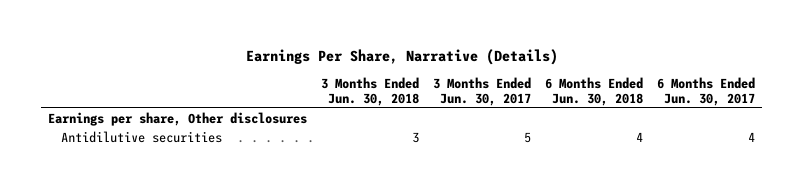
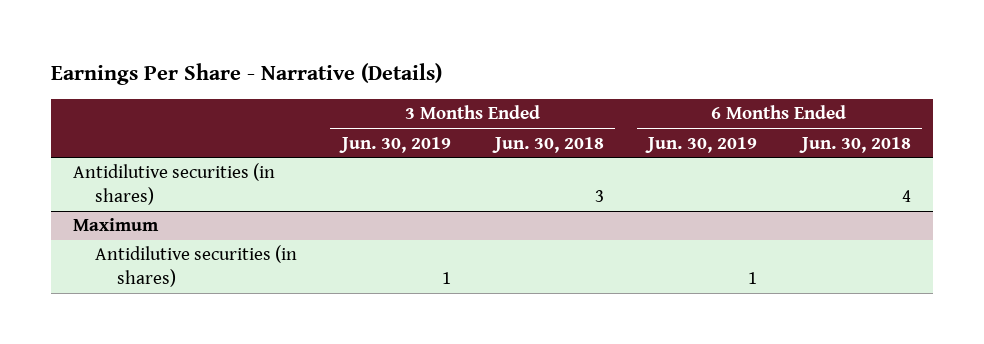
- Earnings Per Share, Narrative (Details)
+ Earnings Per Share - Narrative (Details)
- | 3 Months Ended Jun. 30, 2018 | 3 Months Ended Jun. 30, 2017 | 6 Months Ended Jun. 30, 2018 | 6 Months Ended Jun. 30, 2017
+ | 3 Months Ended Jun. 30, 2019 | 3 Months Ended Jun. 30, 2018 | 6 Months Ended Jun. 30, 2019 | 6 Months Ended Jun. 30, 2018
- Earnings per share, Other disclosures
- Antidilutive securities | 3 | 5 | 4 | 4
+ Antidilutive securities (in shares) | | 3 | | 4
+ Maximum
+ Antidilutive securities (in shares) | 1 | | 1 |

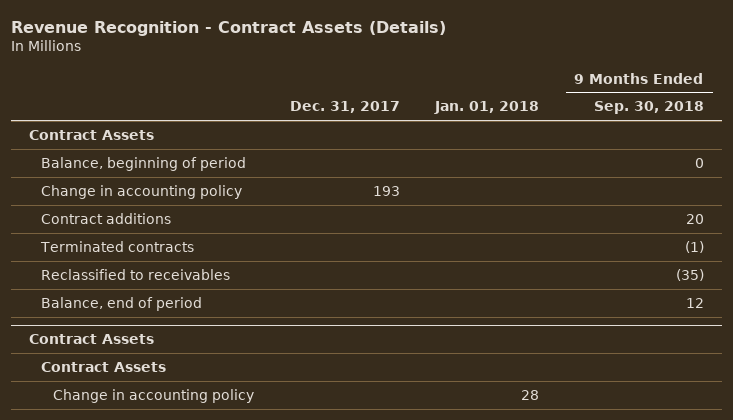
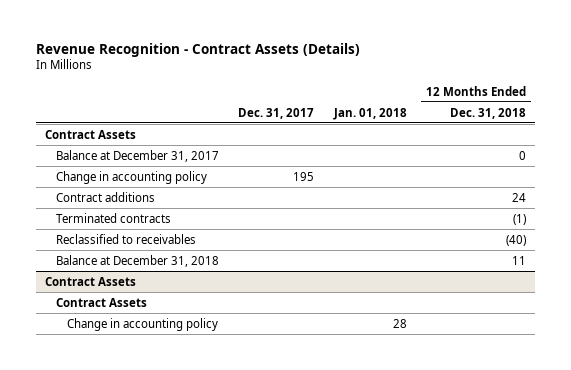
- | Dec. 31, 2017 | Jan. 01, 2018 | 9 Months Ended Sep. 30, 2018
+ | Dec. 31, 2017 | Jan. 01, 2018 | 12 Months Ended Dec. 31, 2018
- Balance, beginning of period | | | 0
- Change in accounting policy | 193 | |
+ Balance at December 31, 2017 | | | 0
+ Change in accounting policy | 195 | |
- Balance, end of period | | | 12
+ Balance at December 31, 2018 | | | 11

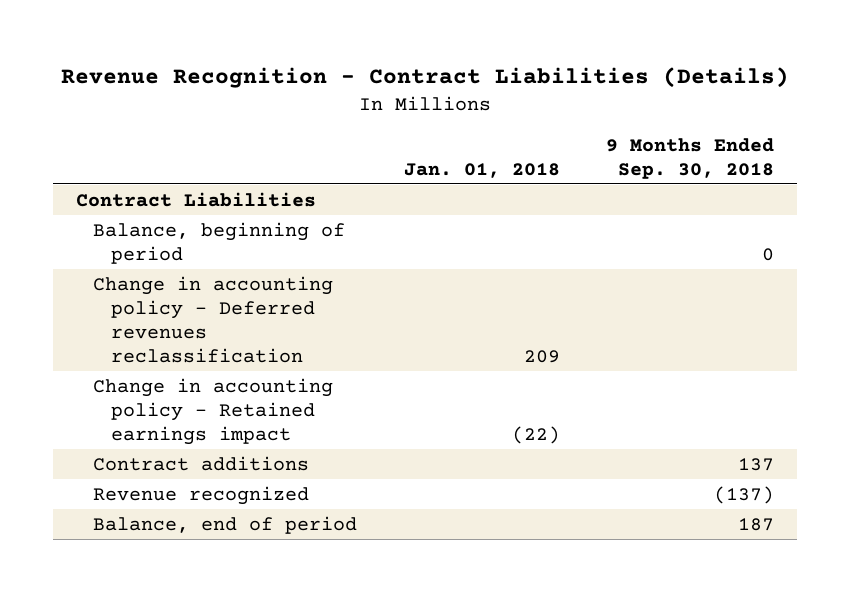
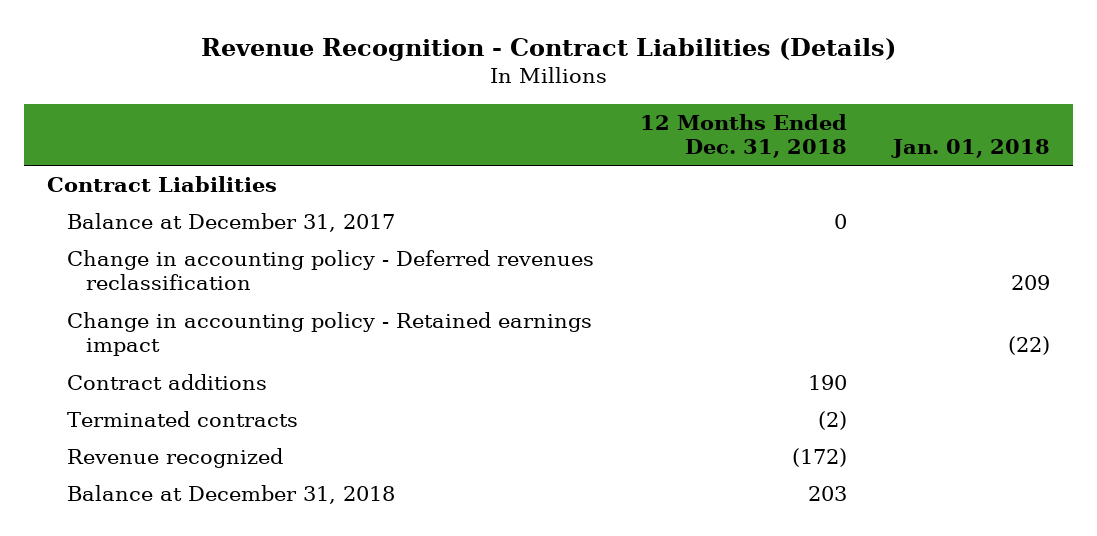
- | Jan. 01, 2018 | 9 Months Ended Sep. 30, 2018
+ | 12 Months Ended Dec. 31, 2018 | Jan. 01, 2018
- Balance, beginning of period | | 0
+ Balance at December 31, 2017 | 0 |
+ Terminated contracts | (2) |
- Balance, end of period | | 187
+ Balance at December 31, 2018 | 203 |

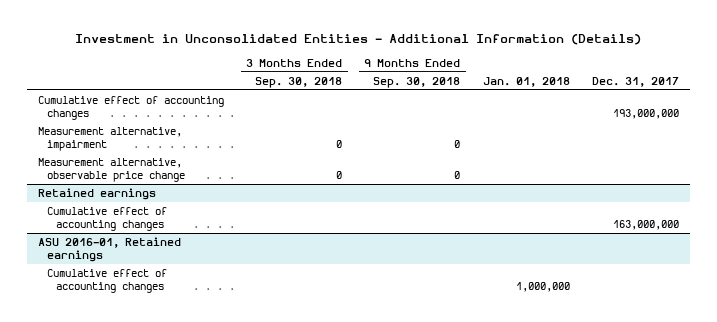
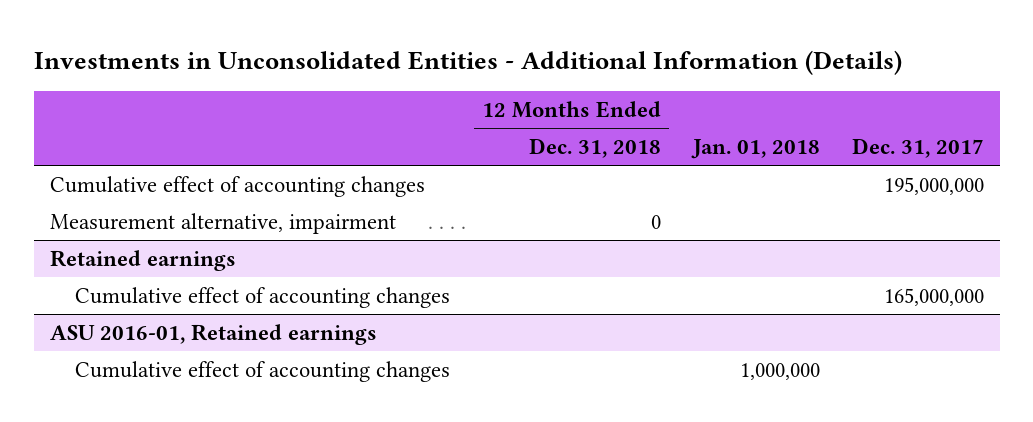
- Investment in Unconsolidated Entities - Additional Information (Details)
+ Investments in Unconsolidated Entities - Additional Information (Details)
- | 3 Months Ended Sep. 30, 2018 | 9 Months Ended Sep. 30, 2018 | Jan. 01, 2018 | Dec. 31, 2017
+ | 12 Months Ended Dec. 31, 2018 | Jan. 01, 2018 | Dec. 31, 2017
- Cumulative effect of accounting changes | | | | 193,000,000
+ Cumulative effect of accounting changes | | | 195,000,000
- Measurement alternative, observable price change | 0 | 0 | |
@ Retained earnings
- Cumulative effect of accounting changes | | | | 163,000,000
+ Cumulative effect of accounting changes | | | 165,000,000

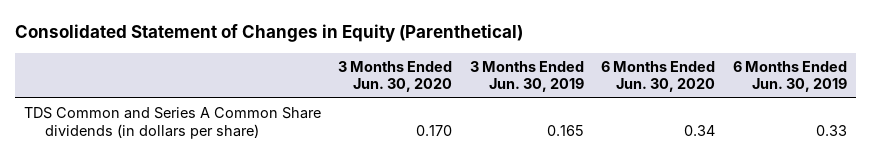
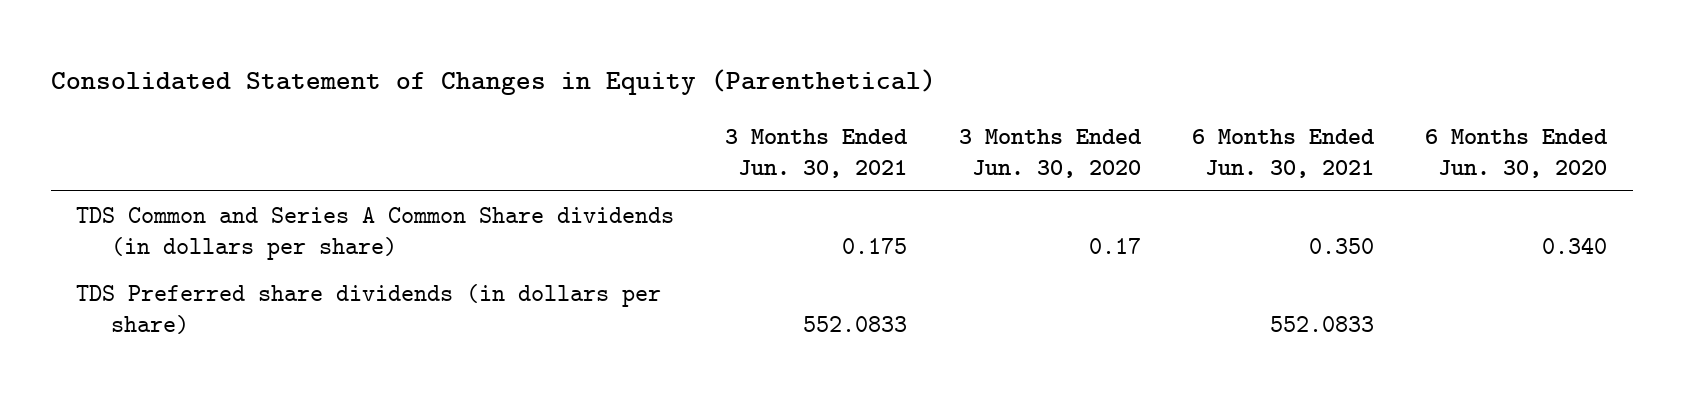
- | 3 Months Ended Jun. 30, 2020 | 3 Months Ended Jun. 30, 2019 | 6 Months Ended Jun. 30, 2020 | 6 Months Ended Jun. 30, 2019
+ | 3 Months Ended Jun. 30, 2021 | 3 Months Ended Jun. 30, 2020 | 6 Months Ended Jun. 30, 2021 | 6 Months Ended Jun. 30, 2020
- TDS Common and Series A Common Share dividends (in dollars per share) | 0.170 | 0.165 | 0.34 | 0.33
+ TDS Common and Series A Common Share dividends (in dollars per share) | 0.175 | 0.17 | 0.350 | 0.340
+ TDS Preferred share dividends (in dollars per share) | 552.0833 | | 552.0833 |

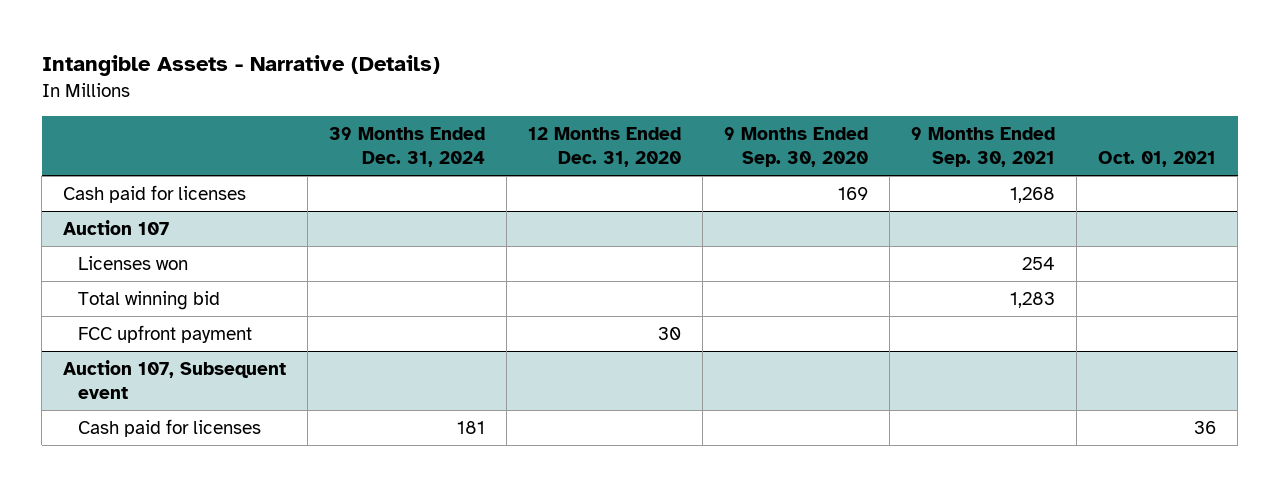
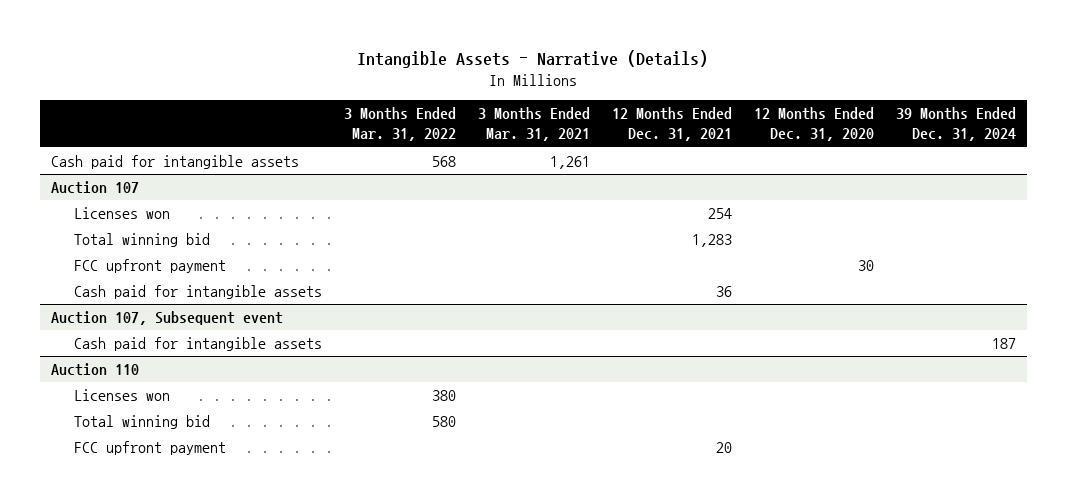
- | 39 Months Ended Dec. 31, 2024 | 12 Months Ended Dec. 31, 2020 | 9 Months Ended Sep. 30, 2020 | 9 Months Ended Sep. 30, 2021 | Oct. 01, 2021
+ | 3 Months Ended Mar. 31, 2022 | 3 Months Ended Mar. 31, 2021 | 12 Months Ended Dec. 31, 2021 | 12 Months Ended Dec. 31, 2020 | 39 Months Ended Dec. 31, 2024
- Cash paid for licenses | | | 169 | 1,268 |
+ Cash paid for intangible assets | 568 | 1,261 | | |
@ Auction 107
+ Cash paid for intangible assets | | | 36 | |
@ Auction 107, Subsequent event
- Cash paid for licenses | 181 | | | | 36
+ Cash paid for intangible assets | | | | | 187
+ Auction 110
+ Licenses won | 380 | | | |
+ Total winning bid | 580 | | | |
+ FCC upfront payment | | | 20 | |

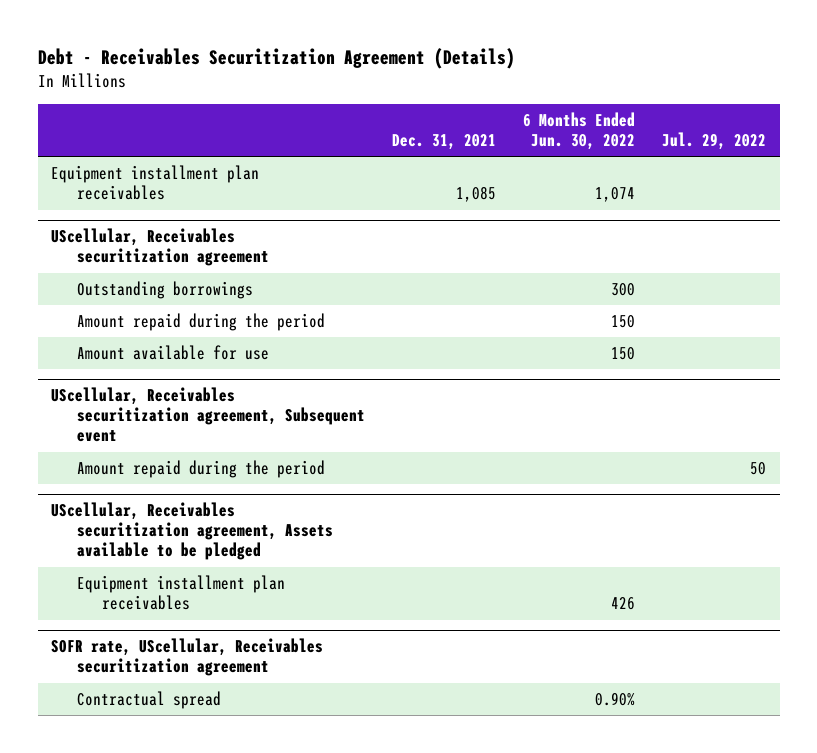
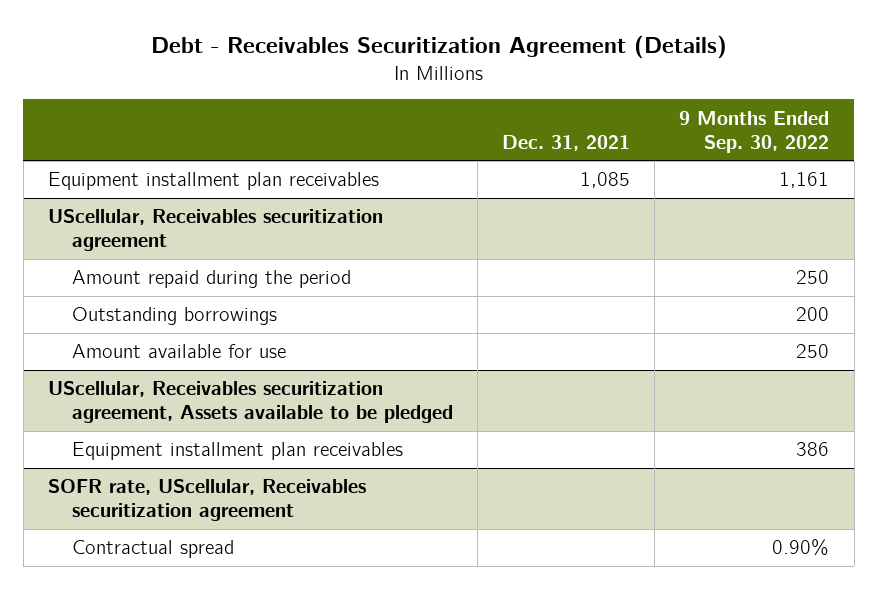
- | Dec. 31, 2021 | 6 Months Ended Jun. 30, 2022 | Jul. 29, 2022
+ | Dec. 31, 2021 | 9 Months Ended Sep. 30, 2022
@ UScellular, Receivables securitization agreement
moved down: Outstanding borrowings | | 200
- UScellular, Receivables securitization agreement, Subsequent event
- Amount repaid during the period | | | 50

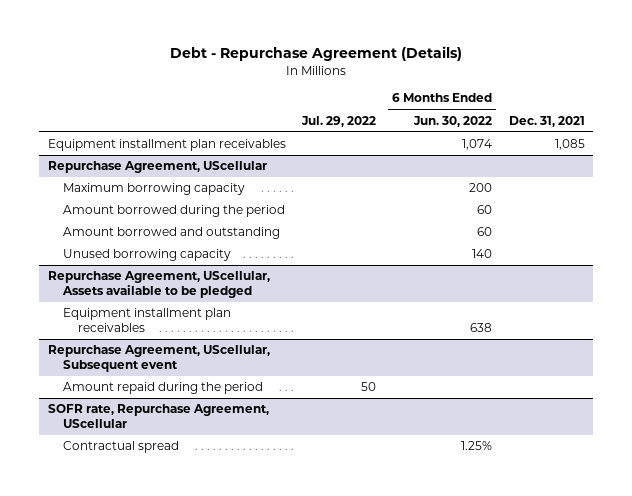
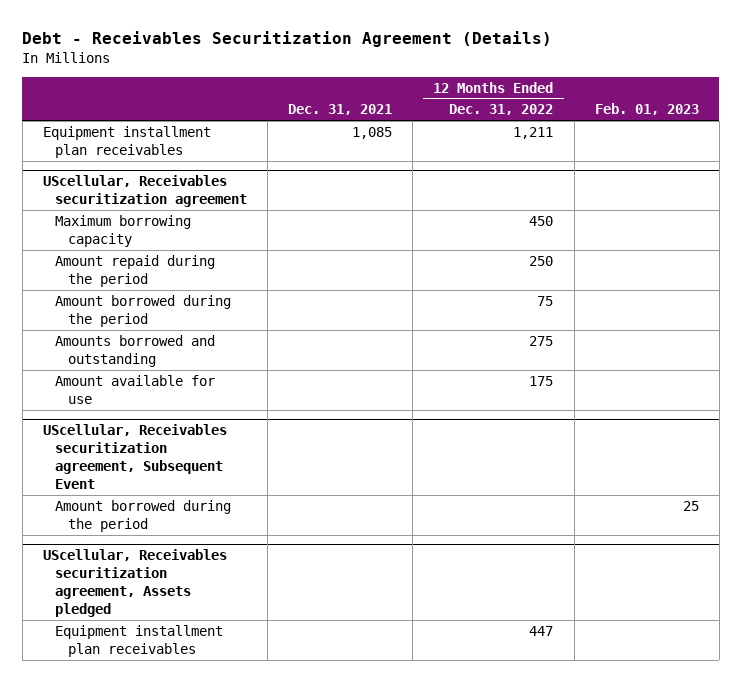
- Debt - Repurchase Agreement (Details)
+ Debt - Receivables Securitization Agreement (Details)
- | Jul. 29, 2022 | 6 Months Ended Jun. 30, 2022 | Dec. 31, 2021
+ | Dec. 31, 2021 | 12 Months Ended Dec. 31, 2022 | Feb. 01, 2023
- Repurchase Agreement, UScellular
- Maximum borrowing capacity | | 200 |
- Amount borrowed during the period | | 60 |
- Amount borrowed and outstanding | | 60 |
- Unused borrowing capacity | | 140 |
- Repurchase Agreement, UScellular, Assets available to be pledged
- Equipment installment plan receivables | | 638 |
- Repurchase Agreement, UScellular, Subsequent event
- Amount repaid during the period | 50 | |
- SOFR rate, Repurchase Agreement, UScellular
- Contractual spread | | 1.25% |
+ UScellular, Receivables securitization agreement
+ Maximum borrowing capacity | | 450 |
+ Amount repaid during the period | | 250 |
+ Amount borrowed during the period | | 75 |
+ Amounts borrowed and outstanding | | 275 |
+ Amount available for use | | 175 |
+ UScellular, Receivables securitization agreement, Subsequent Event
+ Amount borrowed during the period | | | 25
+ UScellular, Receivables securitization agreement, Assets pledged
+ Equipment installment plan receivables | | 447 |

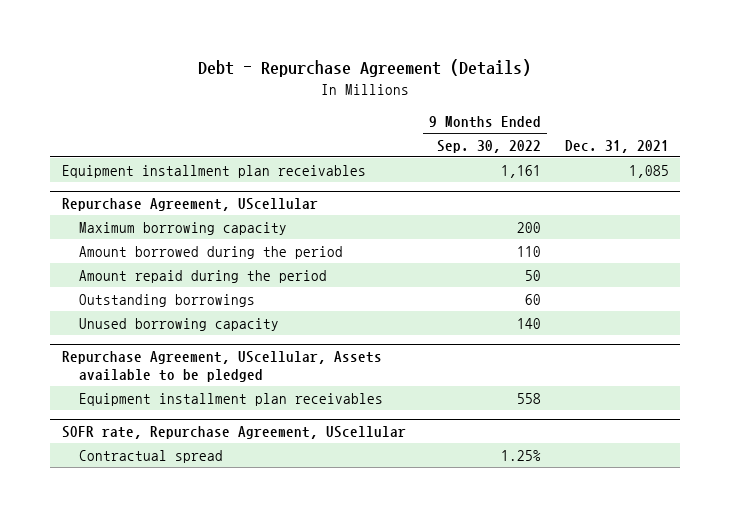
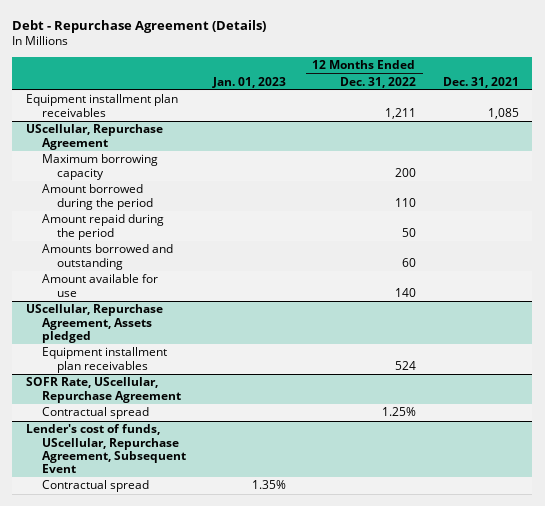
- | 9 Months Ended Sep. 30, 2022 | Dec. 31, 2021
+ | Jan. 01, 2023 | 12 Months Ended Dec. 31, 2022 | Dec. 31, 2021
- Repurchase Agreement, UScellular
+ UScellular, Repurchase Agreement
- Outstanding borrowings | 60 |
- Unused borrowing capacity | 140 |
- Repurchase Agreement, UScellular, Assets available to be pledged
+ Amounts borrowed and outstanding | | 60 |
+ Amount available for use | | 140 |
+ UScellular, Repurchase Agreement, Assets pledged
- SOFR rate, Repurchase Agreement, UScellular
+ SOFR Rate, UScellular, Repurchase Agreement
+ Lender's cost of funds, UScellular, Repurchase Agreement, Subsequent Event
+ Contractual spread | 1.35% | |

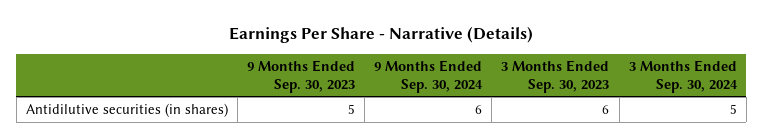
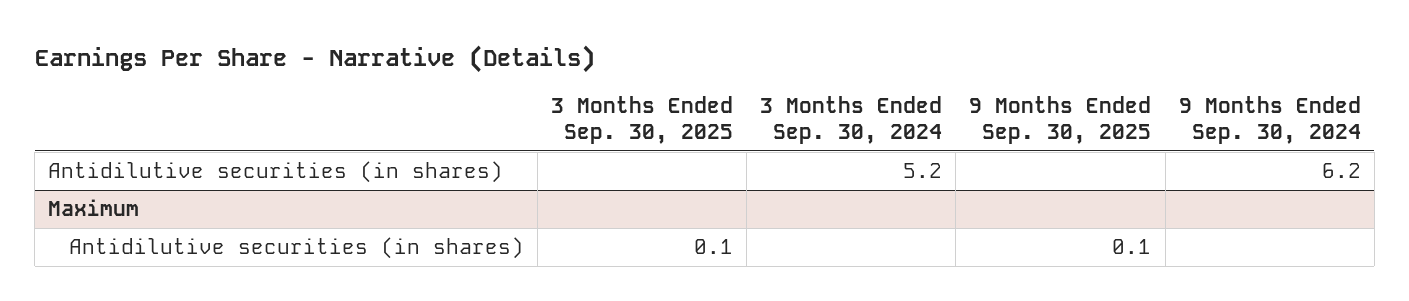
- | 9 Months Ended Sep. 30, 2023 | 9 Months Ended Sep. 30, 2024 | 3 Months Ended Sep. 30, 2023 | 3 Months Ended Sep. 30, 2024
+ | 3 Months Ended Sep. 30, 2025 | 3 Months Ended Sep. 30, 2024 | 9 Months Ended Sep. 30, 2025 | 9 Months Ended Sep. 30, 2024
- Antidilutive securities (in shares) | 5 | 6 | 6 | 5
+ Antidilutive securities (in shares) | | 5.2 | | 6.2
+ Maximum
+ Antidilutive securities (in shares) | 0.1 | | 0.1 |

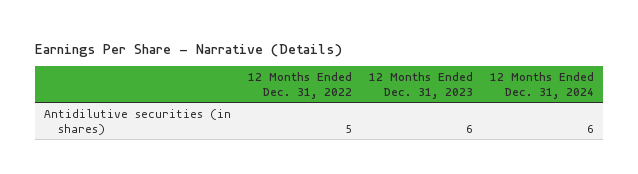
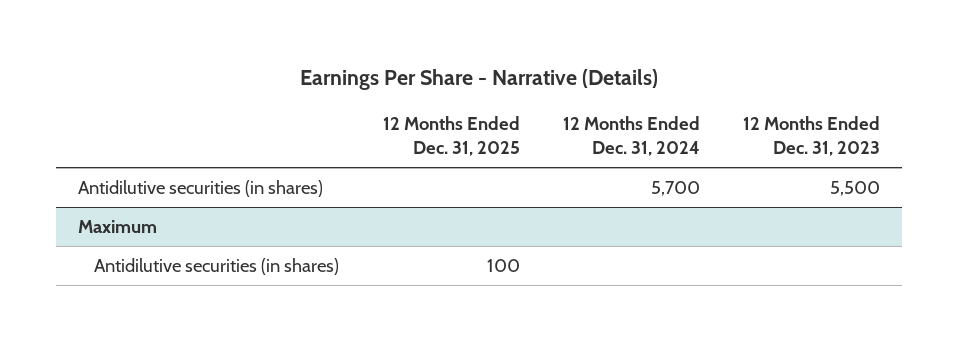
- | 12 Months Ended Dec. 31, 2022 | 12 Months Ended Dec. 31, 2023 | 12 Months Ended Dec. 31, 2024
+ | 12 Months Ended Dec. 31, 2025 | 12 Months Ended Dec. 31, 2024 | 12 Months Ended Dec. 31, 2023
- Antidilutive securities (in shares) | 5 | 6 | 6
+ Antidilutive securities (in shares) | | 5,700 | 5,500
+ Maximum
+ Antidilutive securities (in shares) | 100 | |

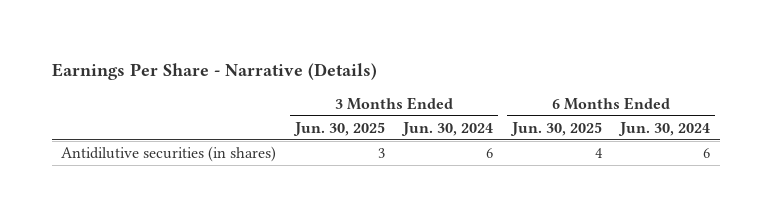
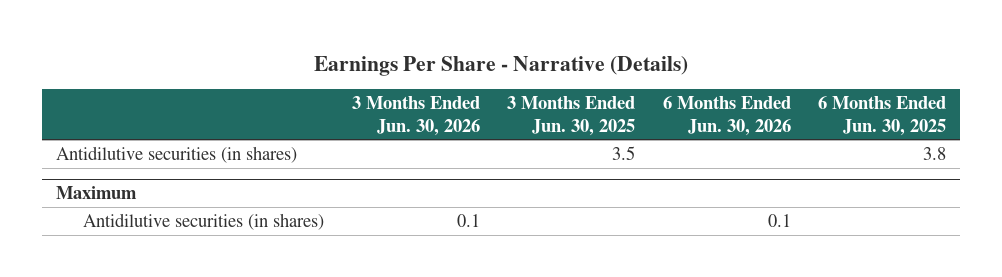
- | 3 Months Ended Jun. 30, 2025 | 3 Months Ended Jun. 30, 2024 | 6 Months Ended Jun. 30, 2025 | 6 Months Ended Jun. 30, 2024
+ | 3 Months Ended Jun. 30, 2026 | 3 Months Ended Jun. 30, 2025 | 6 Months Ended Jun. 30, 2026 | 6 Months Ended Jun. 30, 2025
- Antidilutive securities (in shares) | 3 | 6 | 4 | 6
+ Antidilutive securities (in shares) | | 3.5 | | 3.8
+ Maximum
+ Antidilutive securities (in shares) | 0.1 | | 0.1 |

